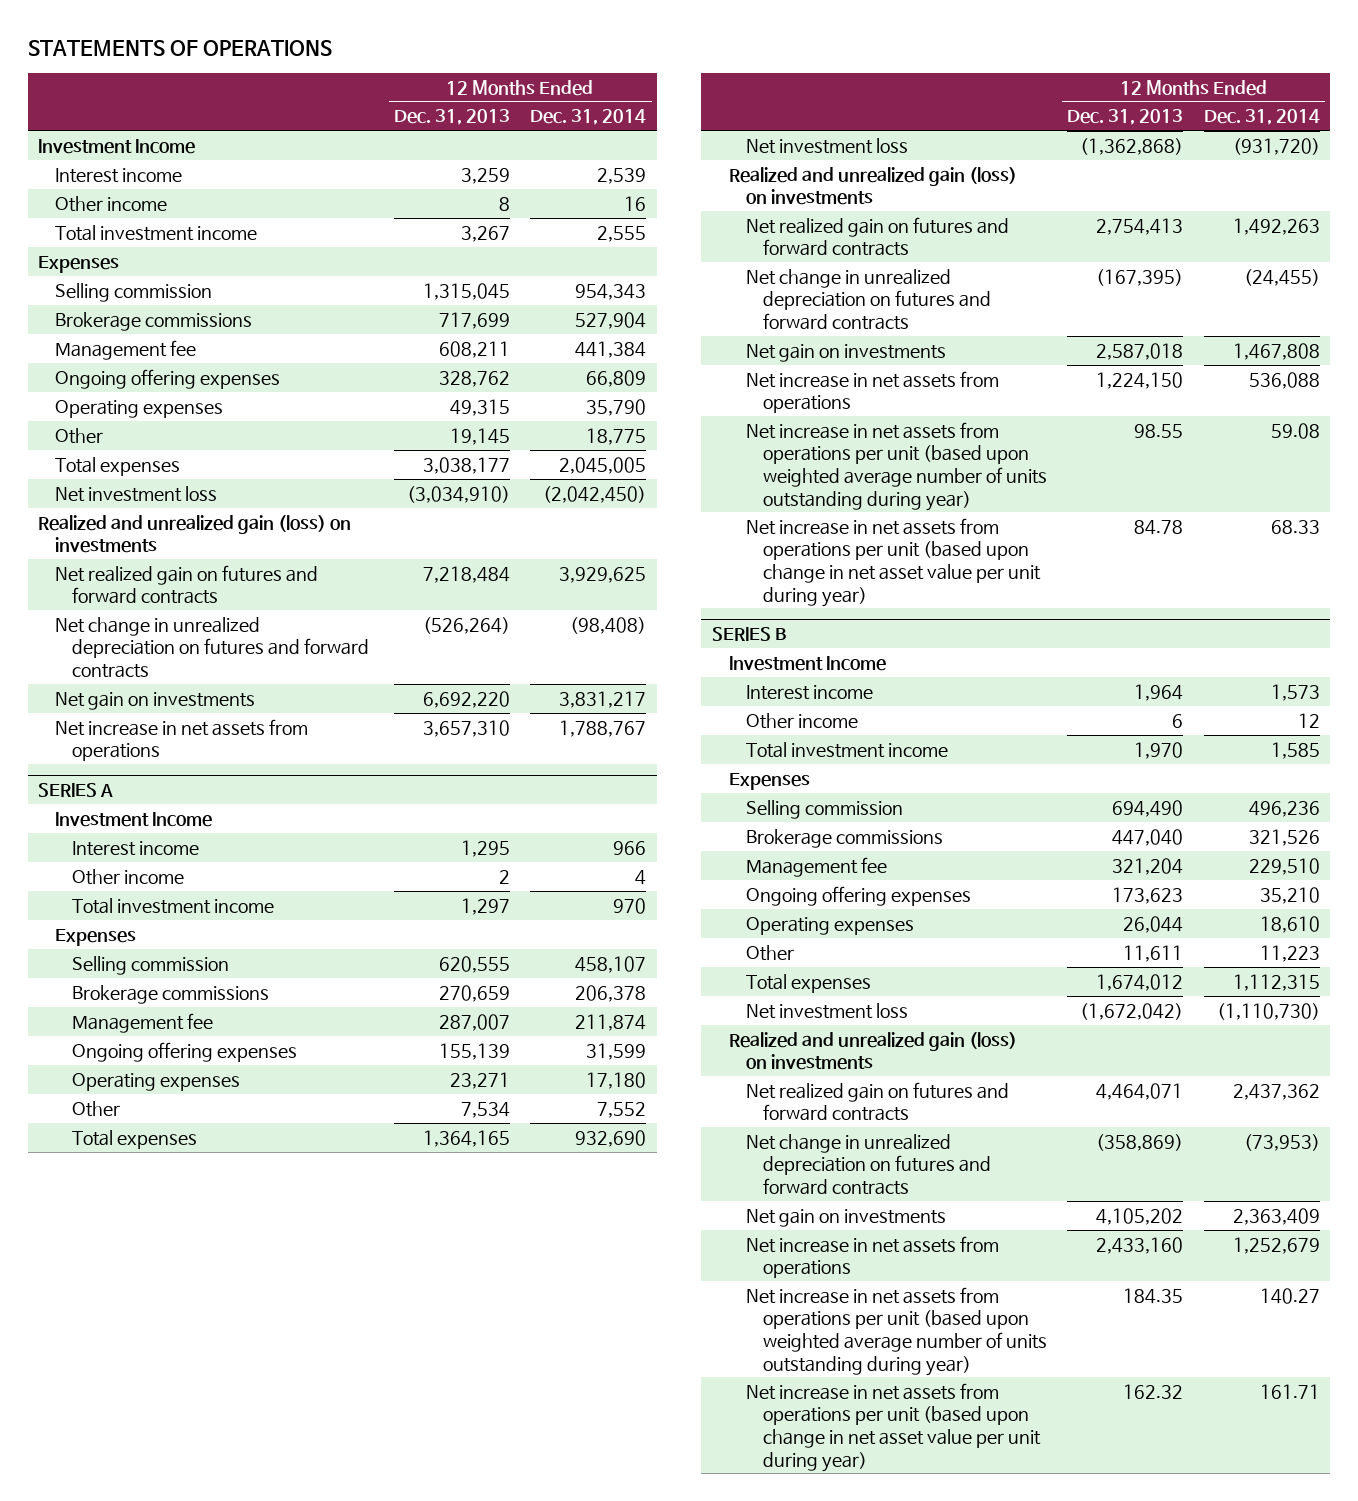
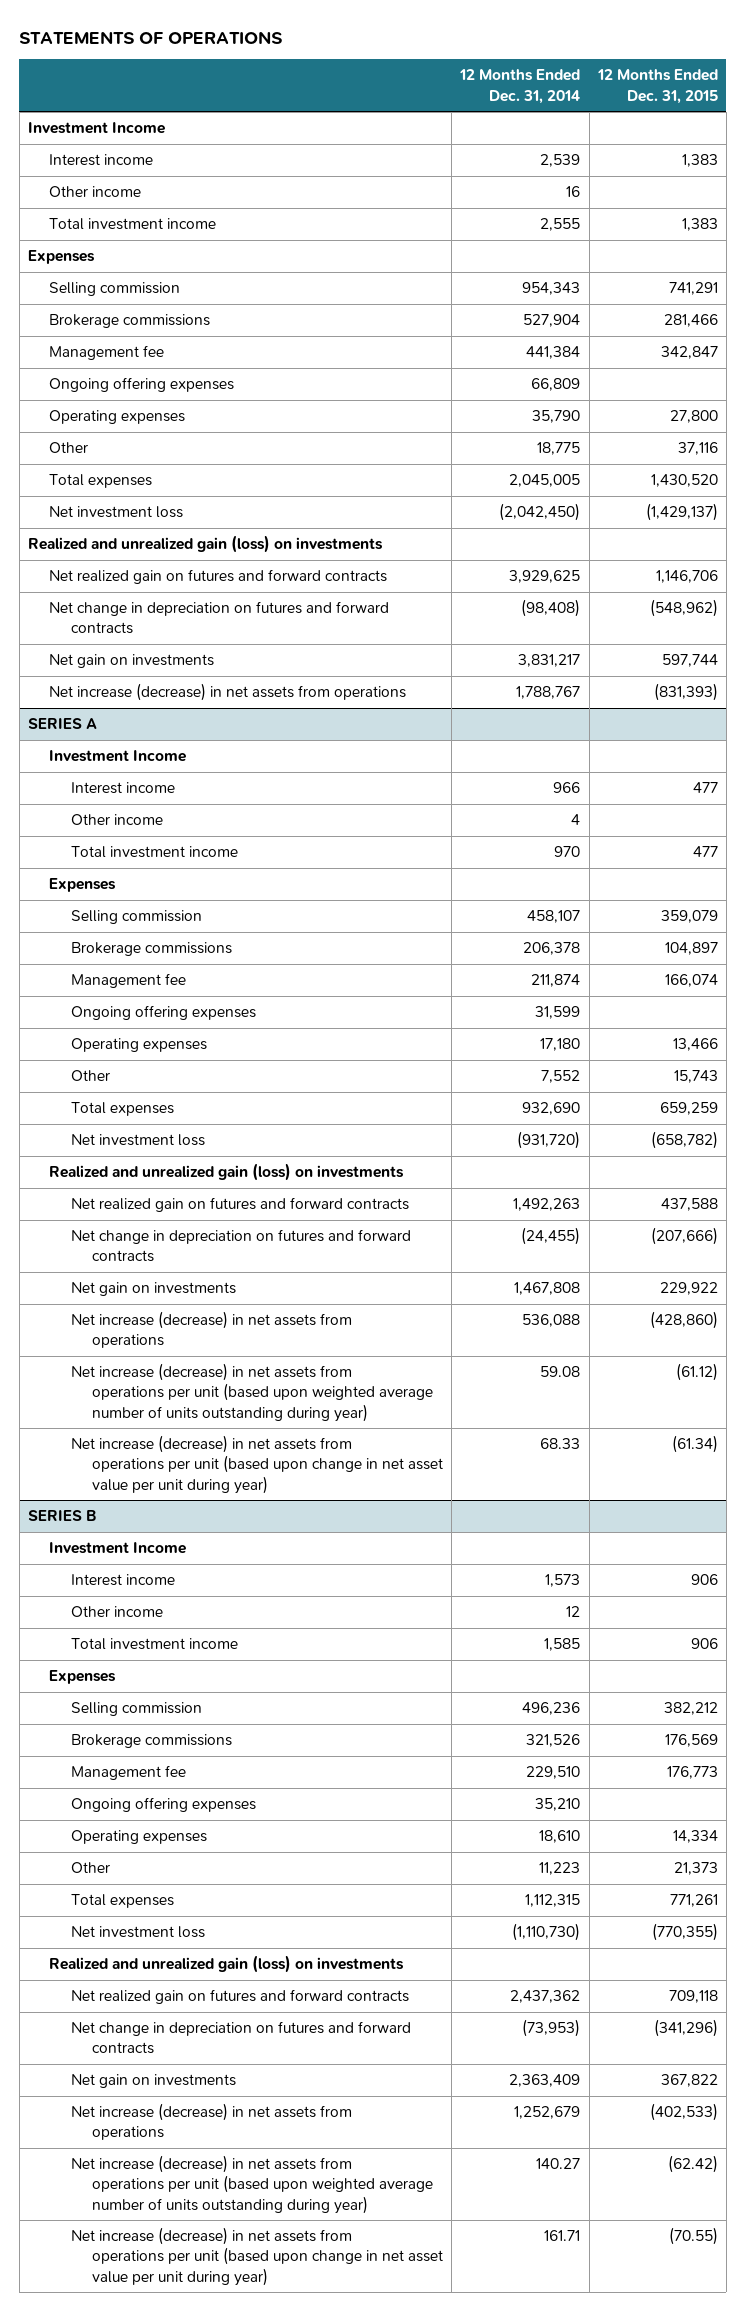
- | 12 Months Ended Dec. 31, 2013 | 12 Months Ended Dec. 31, 2014
+ | 12 Months Ended Dec. 31, 2014 | 12 Months Ended Dec. 31, 2015
- Net change in unrealized depreciation on futures and forward contracts | (526,264) | (98,408)
+ Net change in depreciation on futures and forward contracts | (98,408) | (548,962)
- Net increase in net assets from operations | 3,657,310 | 1,788,767
+ Net increase (decrease) in net assets from operations | 1,788,767 | (831,393)
@ SERIES A
- Net change in unrealized depreciation on futures and forward contracts | (167,395) | (24,455)
+ Net change in depreciation on futures and forward contracts | (24,455) | (207,666)
- Net increase in net assets from operations | 1,224,150 | 536,088
- Net increase in net assets from operations per unit (based upon weighted average number of units outstanding during year) | 98.55 | 59.08
- Net increase in net assets from operations per unit (based upon change in net asset value per unit during year) | 84.78 | 68.33
+ Net increase (decrease) in net assets from operations | 536,088 | (428,860)
+ Net increase (decrease) in net assets from operations per unit (based upon weighted average number of units outstanding during year) | 59.08 | (61.12)
+ Net increase (decrease) in net assets from operations per unit (based upon change in net asset value per unit during year) | 68.33 | (61.34)
@ SERIES B
- Net change in unrealized depreciation on futures and forward contracts | (358,869) | (73,953)
+ Net change in depreciation on futures and forward contracts | (73,953) | (341,296)
- Net increase in net assets from operations | 2,433,160 | 1,252,679
- Net increase in net assets from operations per unit (based upon weighted average number of units outstanding during year) | 184.35 | 140.27
- Net increase in net assets from operations per unit (based upon change in net asset value per unit during year) | 162.32 | 161.71
+ Net increase (decrease) in net assets from operations | 1,252,679 | (402,533)
+ Net increase (decrease) in net assets from operations per unit (based upon weighted average number of units outstanding during year) | 140.27 | (62.42)
+ Net increase (decrease) in net assets from operations per unit (based upon change in net asset value per unit during year) | 161.71 | (70.55)

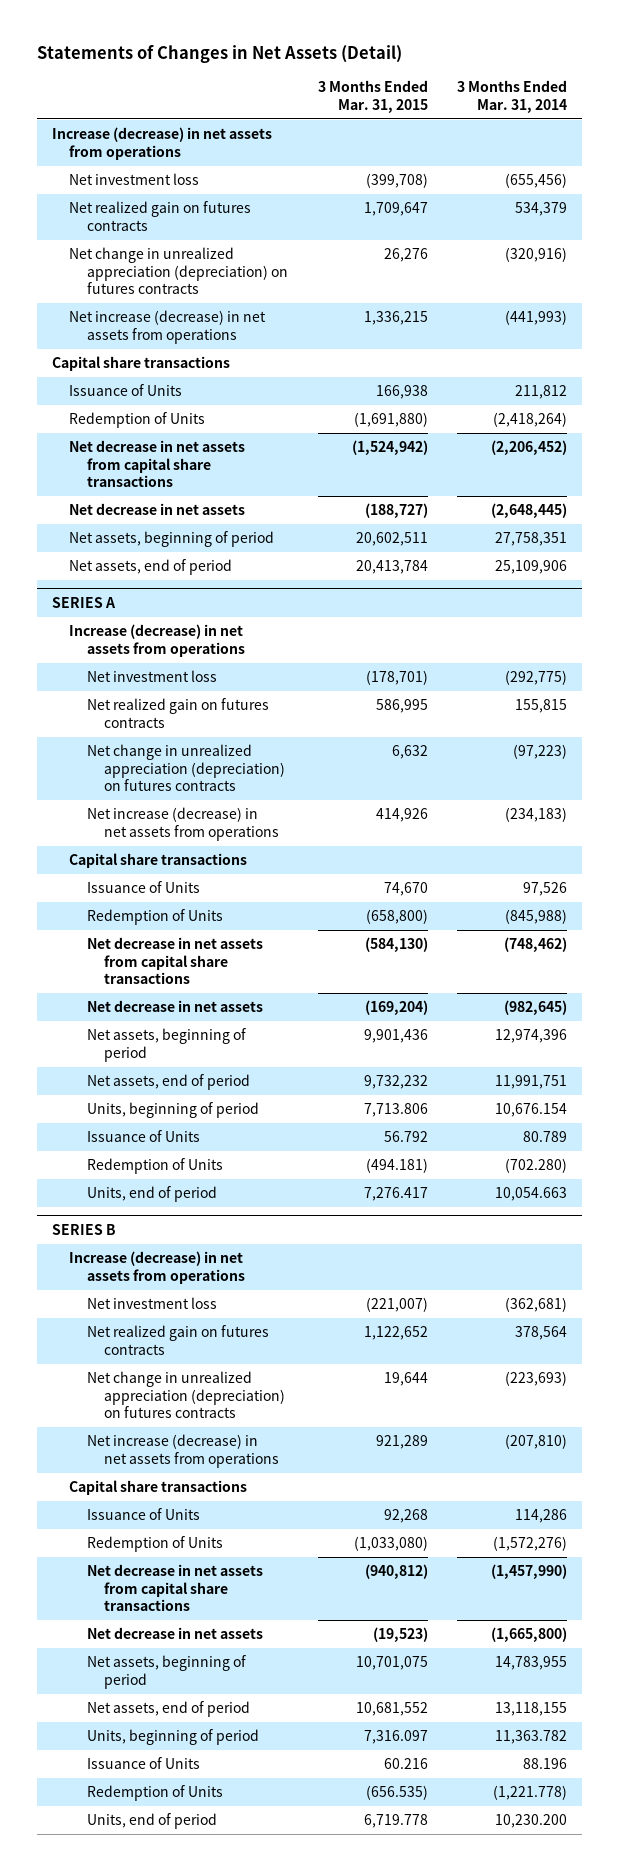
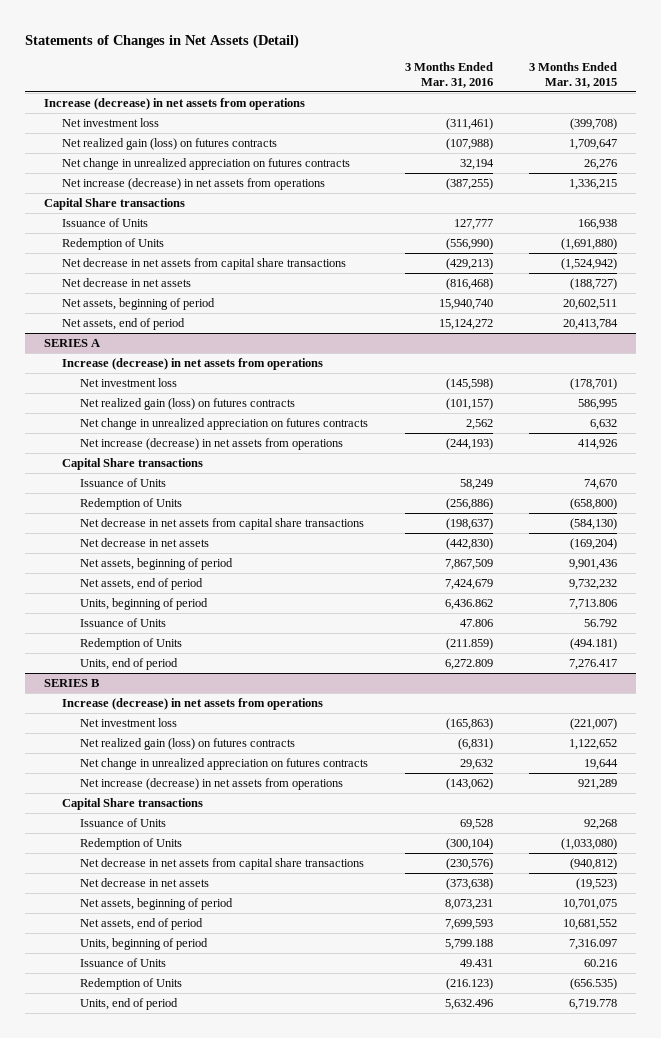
- | 3 Months Ended Mar. 31, 2015 | 3 Months Ended Mar. 31, 2014
+ | 3 Months Ended Mar. 31, 2016 | 3 Months Ended Mar. 31, 2015
- Net realized gain on futures contracts | 1,709,647 | 534,379
- Net change in unrealized appreciation (depreciation) on futures contracts | 26,276 | (320,916)
+ Net realized gain (loss) on futures contracts | (107,988) | 1,709,647
+ Net change in unrealized appreciation on futures contracts | 32,194 | 26,276
- Capital share transactions
+ Capital Share transactions
@ SERIES A
- Net realized gain on futures contracts | 586,995 | 155,815
- Net change in unrealized appreciation (depreciation) on futures contracts | 6,632 | (97,223)
+ Net realized gain (loss) on futures contracts | (101,157) | 586,995
+ Net change in unrealized appreciation on futures contracts | 2,562 | 6,632
- Capital share transactions
+ Capital Share transactions
@ SERIES B
- Net realized gain on futures contracts | 1,122,652 | 378,564
- Net change in unrealized appreciation (depreciation) on futures contracts | 19,644 | (223,693)
+ Net realized gain (loss) on futures contracts | (6,831) | 1,122,652
+ Net change in unrealized appreciation on futures contracts | 29,632 | 19,644
- Capital share transactions
+ Capital Share transactions

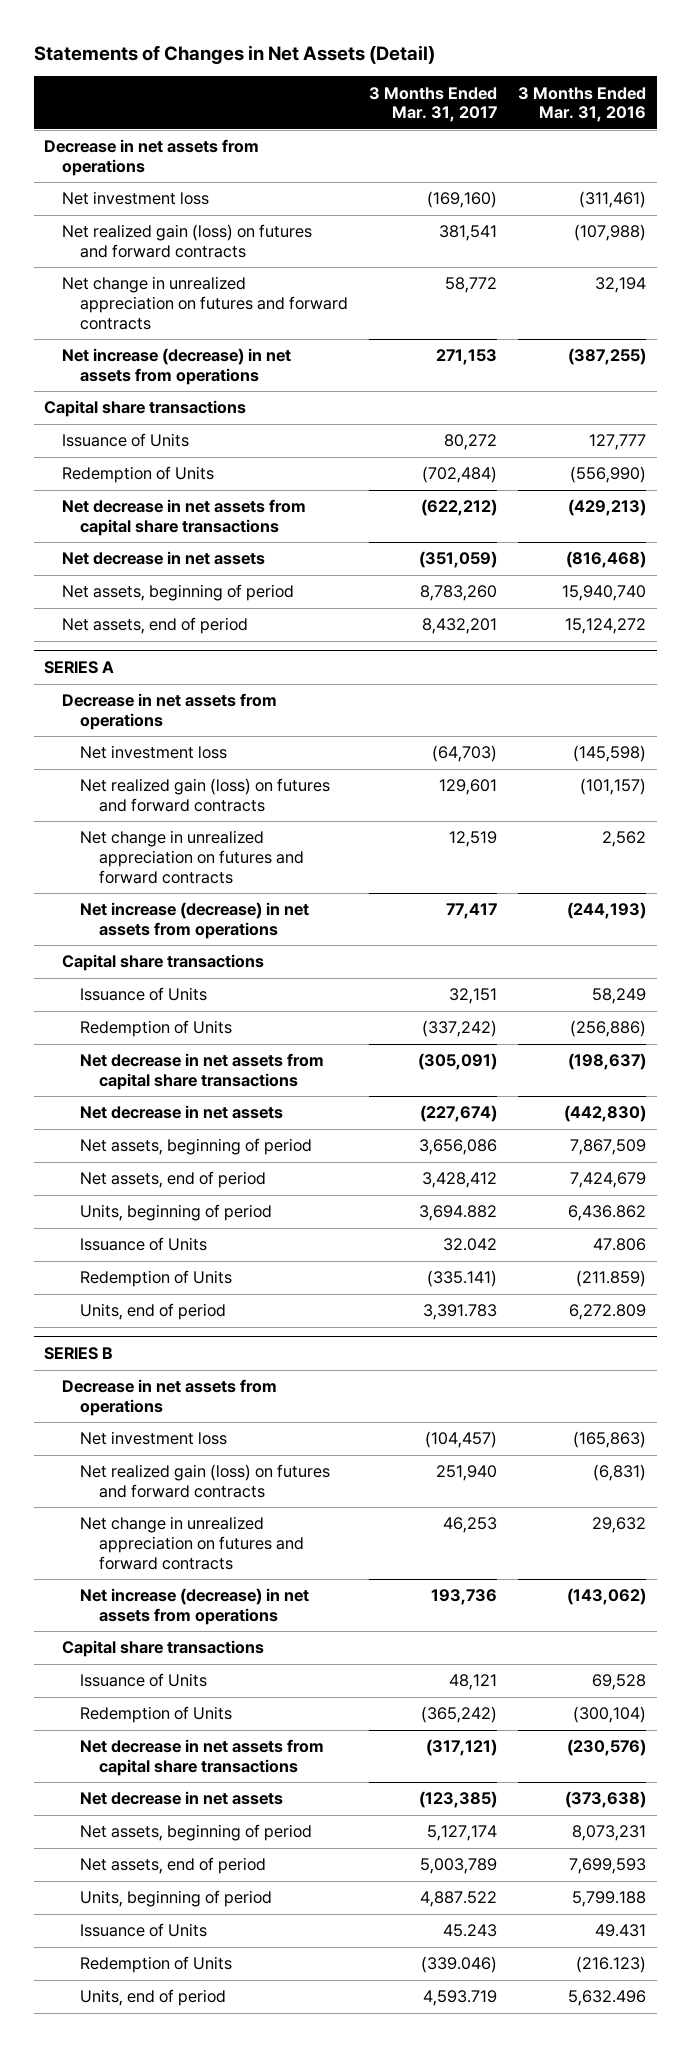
- | 3 Months Ended Mar. 31, 2016 | 3 Months Ended Mar. 31, 2015
+ | 3 Months Ended Mar. 31, 2017 | 3 Months Ended Mar. 31, 2016
- Increase (decrease) in net assets from operations
+ Decrease in net assets from operations
- Net realized gain (loss) on futures contracts | (107,988) | 1,709,647
- Net change in unrealized appreciation on futures contracts | 32,194 | 26,276
+ Net realized gain (loss) on futures and forward contracts | 381,541 | (107,988)
+ Net change in unrealized appreciation on futures and forward contracts | 58,772 | 32,194
- Capital Share transactions
+ Capital share transactions
@ SERIES A
- Increase (decrease) in net assets from operations
+ Decrease in net assets from operations
- Net realized gain (loss) on futures contracts | (101,157) | 586,995
- Net change in unrealized appreciation on futures contracts | 2,562 | 6,632
+ Net realized gain (loss) on futures and forward contracts | 129,601 | (101,157)
+ Net change in unrealized appreciation on futures and forward contracts | 12,519 | 2,562
- Capital Share transactions
+ Capital share transactions
@ SERIES B
- Increase (decrease) in net assets from operations
+ Decrease in net assets from operations
- Net realized gain (loss) on futures contracts | (6,831) | 1,122,652
- Net change in unrealized appreciation on futures contracts | 29,632 | 19,644
+ Net realized gain (loss) on futures and forward contracts | 251,940 | (6,831)
+ Net change in unrealized appreciation on futures and forward contracts | 46,253 | 29,632
- Capital Share transactions
+ Capital share transactions

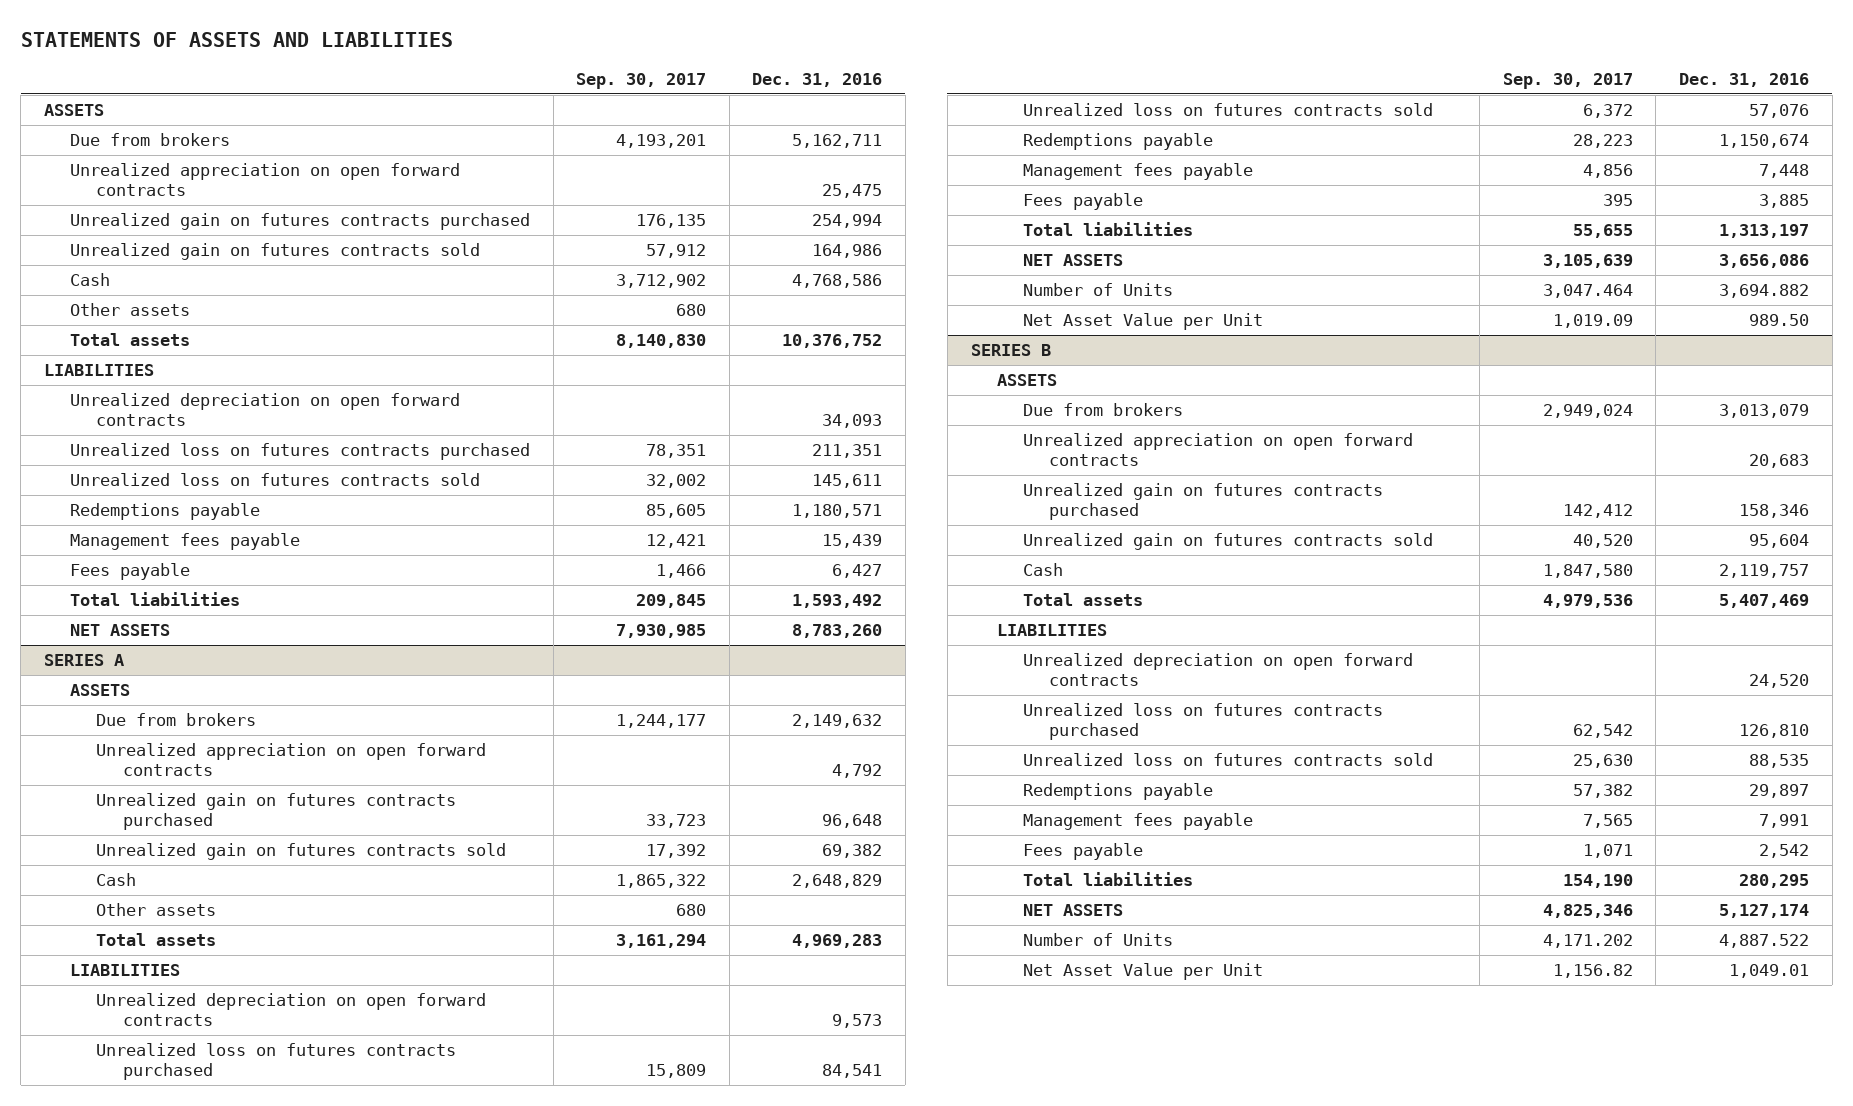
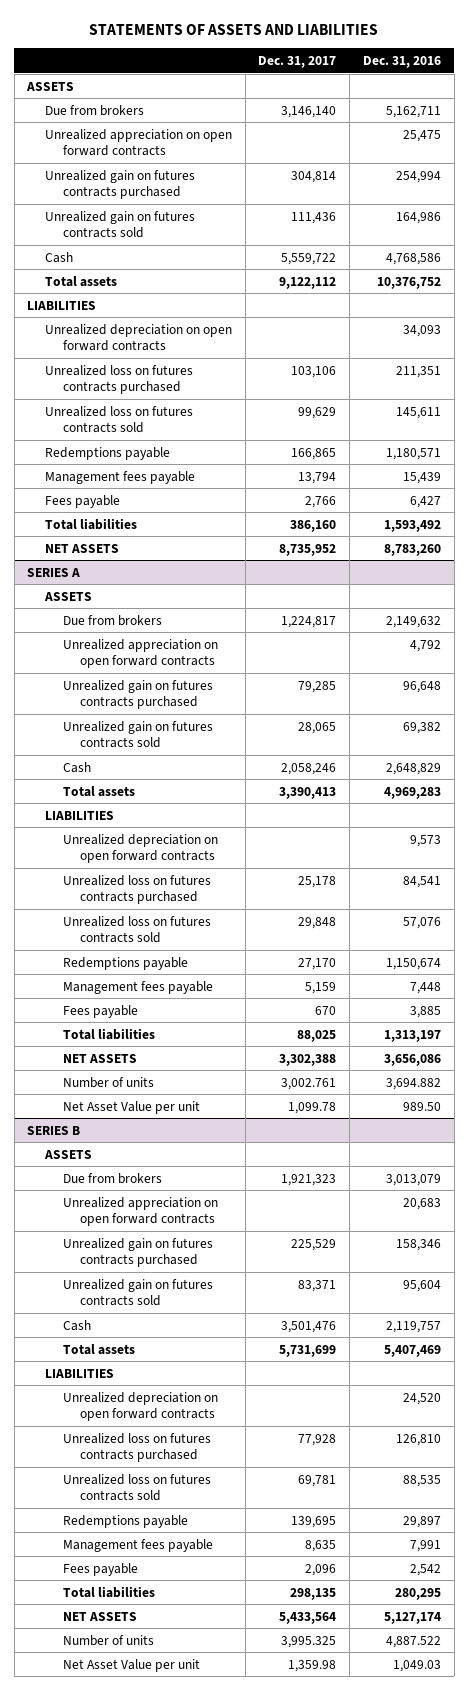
- | Sep. 30, 2017 | Dec. 31, 2016
+ | Dec. 31, 2017 | Dec. 31, 2016
- Other assets | 680 |
@ SERIES A
- Other assets | 680 |
- Number of Units | 3,047.464 | 3,694.882
- Net Asset Value per Unit | 1,019.09 | 989.50
+ Number of units | 3,002.761 | 3,694.882
+ Net Asset Value per unit | 1,099.78 | 989.50
@ SERIES B
- Number of Units | 4,171.202 | 4,887.522
- Net Asset Value per Unit | 1,156.82 | 1,049.01
+ Number of units | 3,995.325 | 4,887.522
+ Net Asset Value per unit | 1,359.98 | 1,049.03

